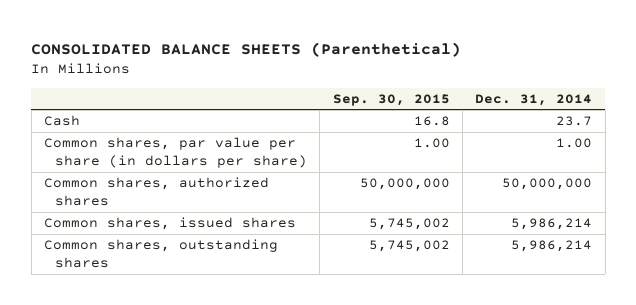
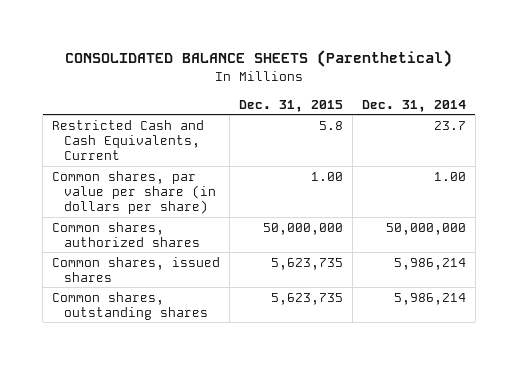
- | Sep. 30, 2015 | Dec. 31, 2014
+ | Dec. 31, 2015 | Dec. 31, 2014
- Cash | 16.8 | 23.7
+ Restricted Cash and Cash Equivalents, Current | 5.8 | 23.7

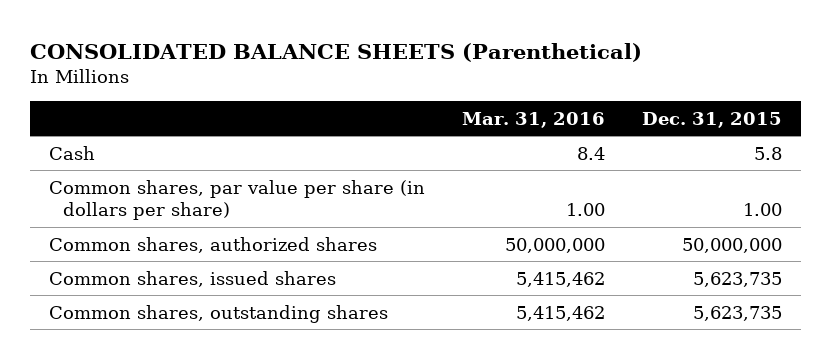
- | Dec. 31, 2015 | Dec. 31, 2014
+ | Mar. 31, 2016 | Dec. 31, 2015
- Restricted Cash and Cash Equivalents, Current | 5.8 | 23.7
+ Cash | 8.4 | 5.8

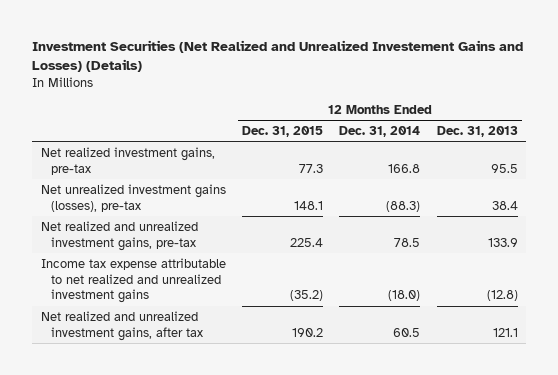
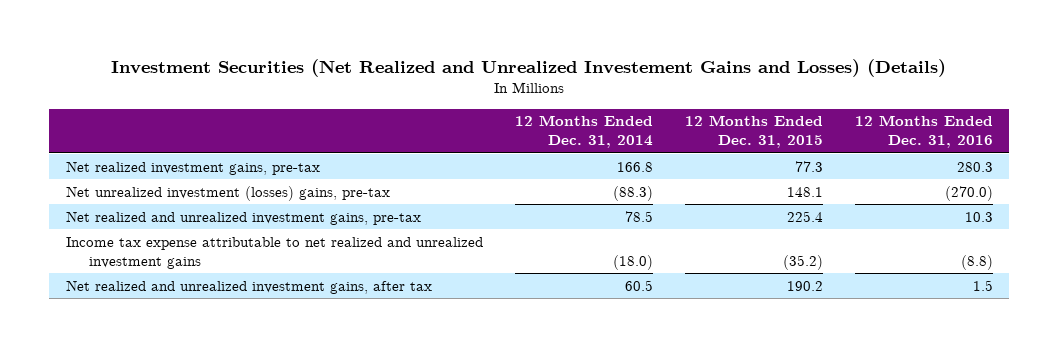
- | 12 Months Ended Dec. 31, 2015 | 12 Months Ended Dec. 31, 2014 | 12 Months Ended Dec. 31, 2013
+ | 12 Months Ended Dec. 31, 2014 | 12 Months Ended Dec. 31, 2015 | 12 Months Ended Dec. 31, 2016
- Net unrealized investment gains (losses), pre-tax | 148.1 | (88.3) | 38.4
+ Net unrealized investment (losses) gains, pre-tax | (88.3) | 148.1 | (270.0)

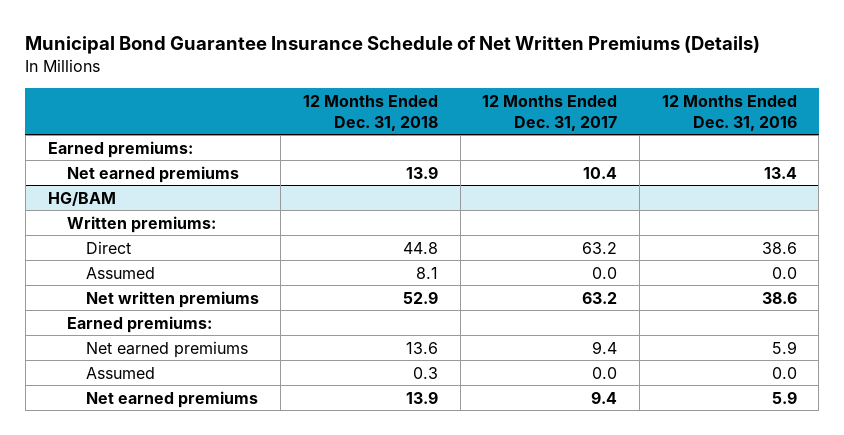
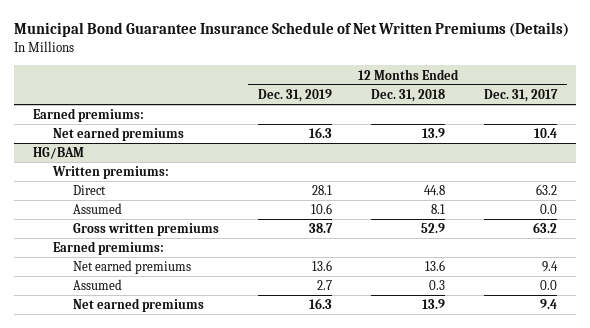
- | 12 Months Ended Dec. 31, 2018 | 12 Months Ended Dec. 31, 2017 | 12 Months Ended Dec. 31, 2016
+ | 12 Months Ended Dec. 31, 2019 | 12 Months Ended Dec. 31, 2018 | 12 Months Ended Dec. 31, 2017
@ HG/BAM
- Net written premiums | 52.9 | 63.2 | 38.6
+ Gross written premiums | 38.7 | 52.9 | 63.2

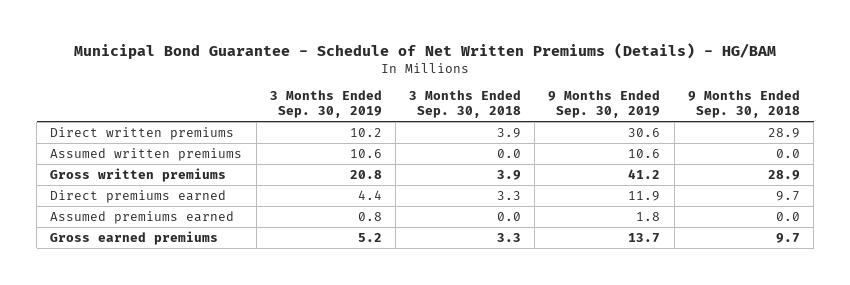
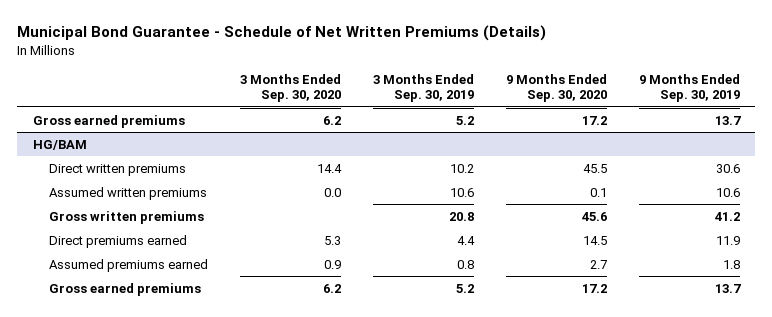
- Municipal Bond Guarantee - Schedule of Net Written Premiums (Details) - HG/BAM
+ Municipal Bond Guarantee - Schedule of Net Written Premiums (Details)
- | 3 Months Ended Sep. 30, 2019 | 3 Months Ended Sep. 30, 2018 | 9 Months Ended Sep. 30, 2019 | 9 Months Ended Sep. 30, 2018
+ | 3 Months Ended Sep. 30, 2020 | 3 Months Ended Sep. 30, 2019 | 9 Months Ended Sep. 30, 2020 | 9 Months Ended Sep. 30, 2019
+ Gross earned premiums | 6.2 | 5.2 | 17.2 | 13.7
+ HG/BAM

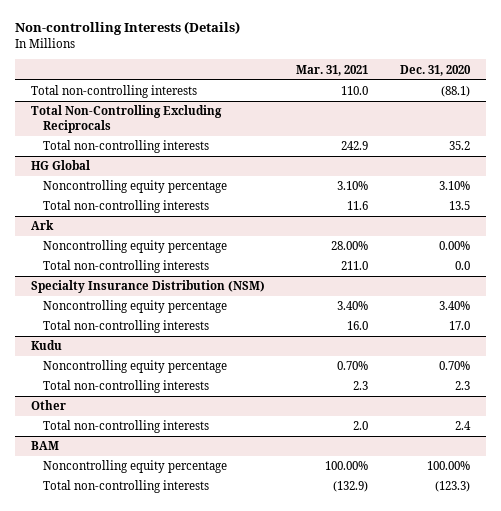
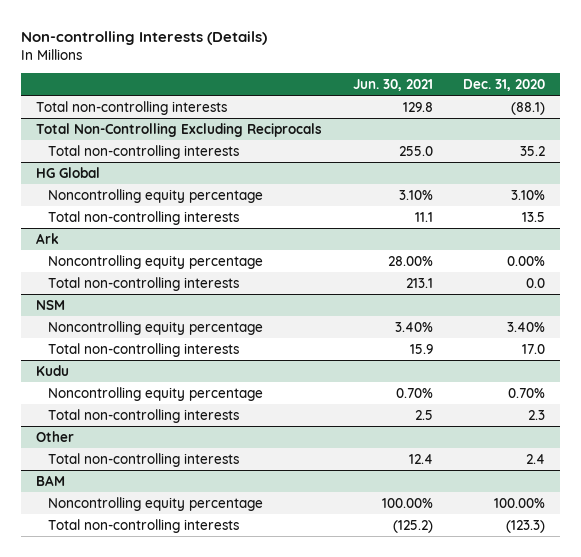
- | Mar. 31, 2021 | Dec. 31, 2020
+ | Jun. 30, 2021 | Dec. 31, 2020
- Specialty Insurance Distribution (NSM)
+ NSM

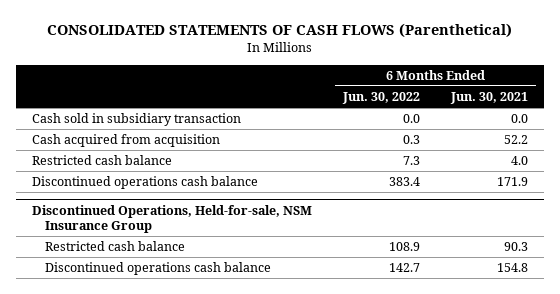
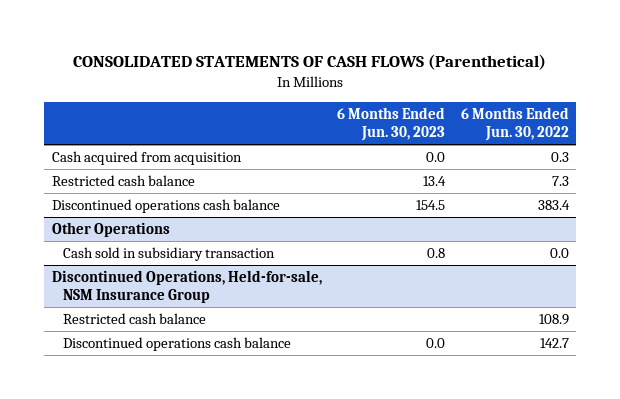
- | 6 Months Ended Jun. 30, 2022 | 6 Months Ended Jun. 30, 2021
+ | 6 Months Ended Jun. 30, 2023 | 6 Months Ended Jun. 30, 2022
- Cash sold in subsidiary transaction | 0.0 | 0.0
+ Other Operations
+ Cash sold in subsidiary transaction | 0.8 | 0.0

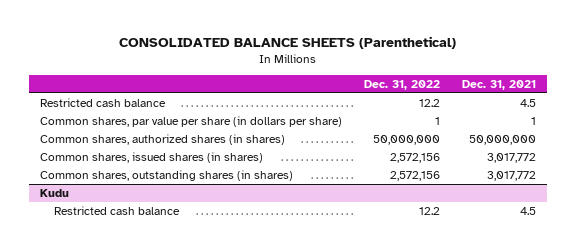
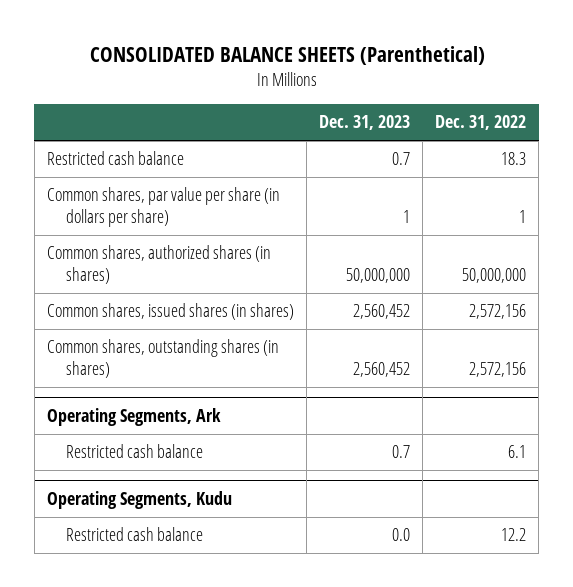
- | Dec. 31, 2022 | Dec. 31, 2021
+ | Dec. 31, 2023 | Dec. 31, 2022
- Restricted cash balance | 12.2 | 4.5
+ Restricted cash balance | 0.7 | 18.3
- Kudu
+ Operating Segments, Ark
+ Restricted cash balance | 0.7 | 6.1
+ Operating Segments, Kudu

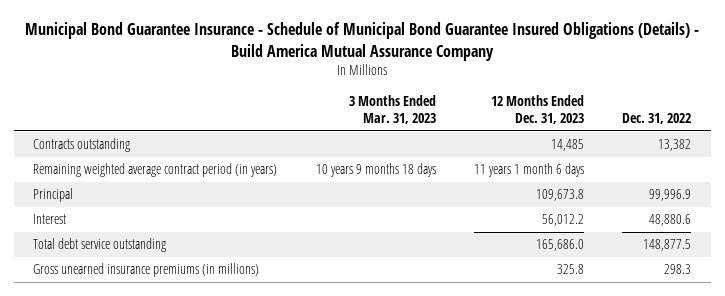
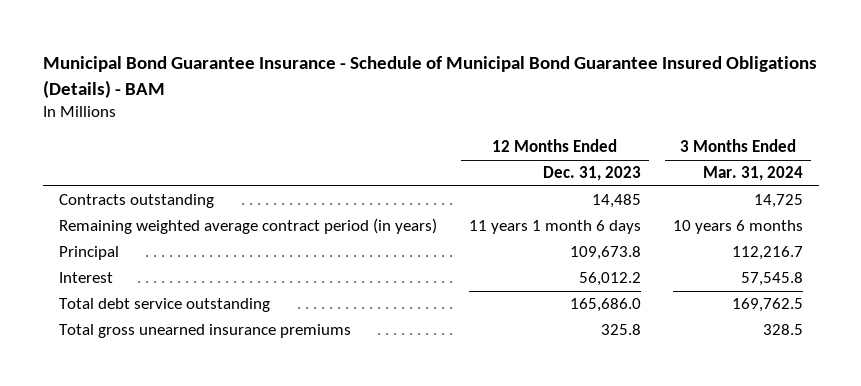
- Municipal Bond Guarantee Insurance - Schedule of Municipal Bond Guarantee Insured Obligations (Details) - Build America Mutual Assurance Company
+ Municipal Bond Guarantee Insurance - Schedule of Municipal Bond Guarantee Insured Obligations (Details) - BAM
- | 3 Months Ended Mar. 31, 2023 | 12 Months Ended Dec. 31, 2023 | Dec. 31, 2022
+ | 12 Months Ended Dec. 31, 2023 | 3 Months Ended Mar. 31, 2024
- Gross unearned insurance premiums (in millions) | | 325.8 | 298.3
+ Total gross unearned insurance premiums | 325.8 | 328.5

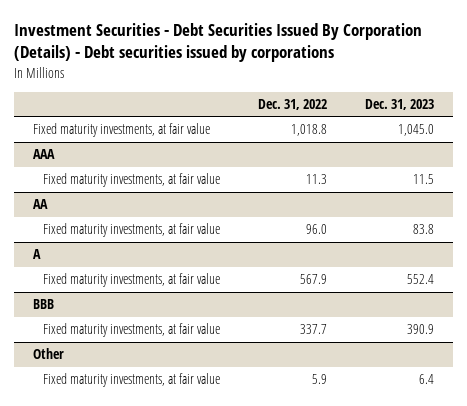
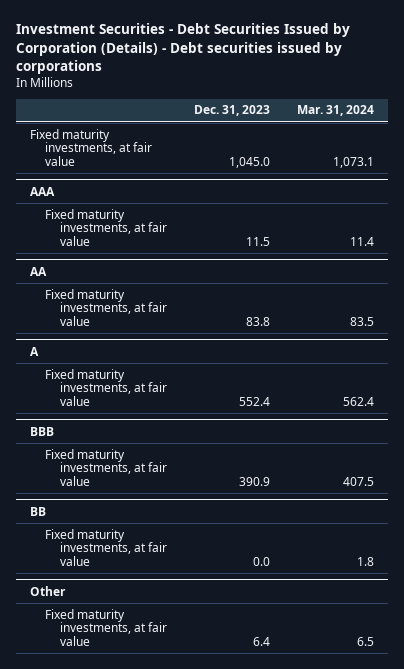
- Investment Securities - Debt Securities Issued By Corporation (Details) - Debt securities issued by corporations
+ Investment Securities - Debt Securities Issued by Corporation (Details) - Debt securities issued by corporations
- | Dec. 31, 2022 | Dec. 31, 2023
+ | Dec. 31, 2023 | Mar. 31, 2024
+ BB
+ Fixed maturity investments, at fair value | 0.0 | 1.8

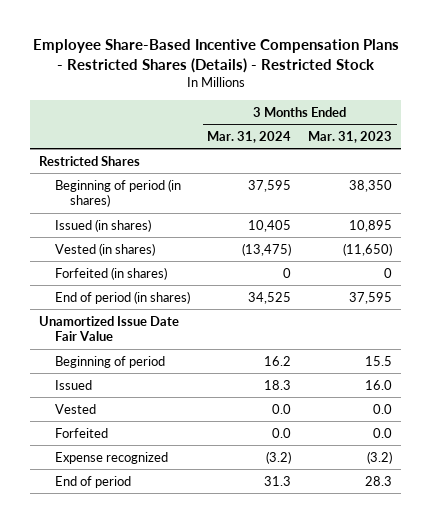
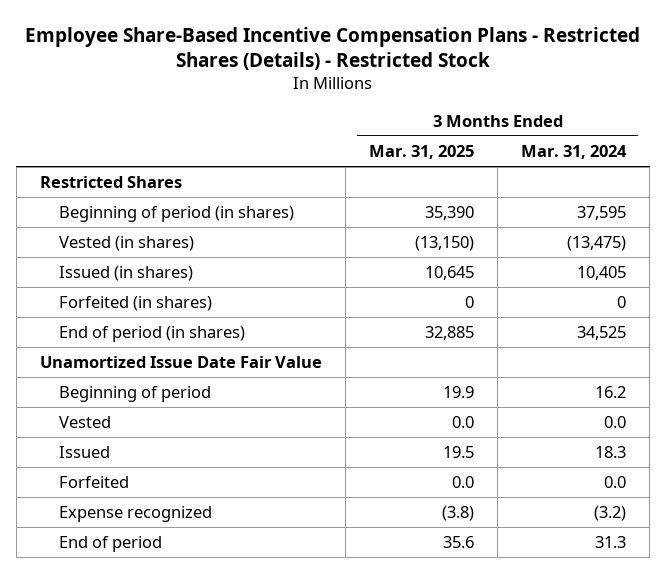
- | 3 Months Ended Mar. 31, 2024 | 3 Months Ended Mar. 31, 2023
+ | 3 Months Ended Mar. 31, 2025 | 3 Months Ended Mar. 31, 2024
moved down: Issued (in shares) | 10,645 | 10,405
moved down: Issued | 19.5 | 18.3

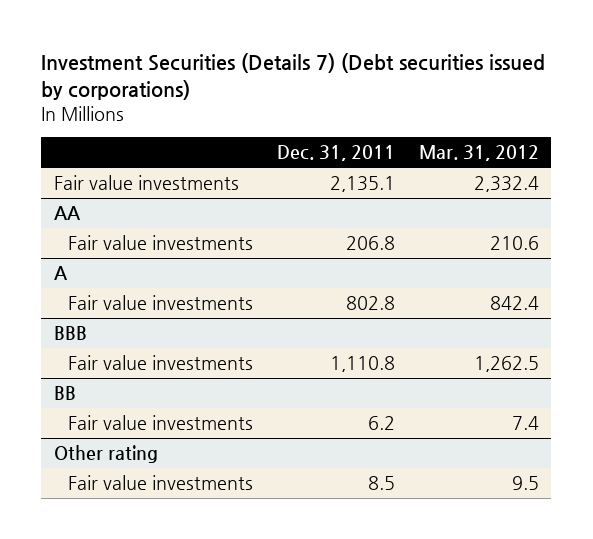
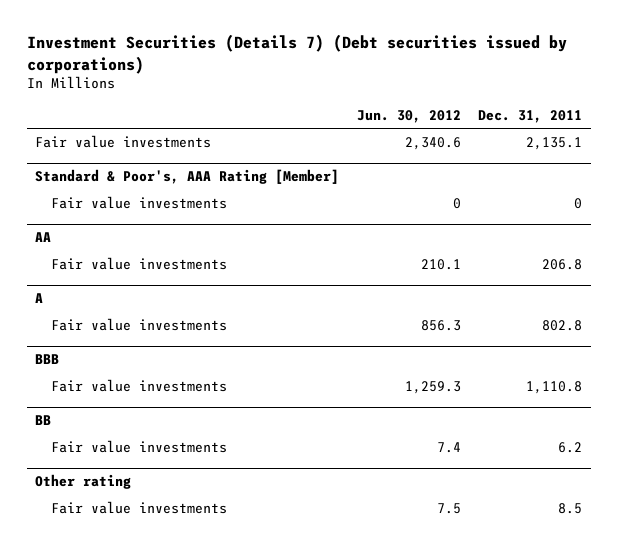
- | Dec. 31, 2011 | Mar. 31, 2012
+ | Jun. 30, 2012 | Dec. 31, 2011
+ Standard & Poor's, AAA Rating [Member]
+ Fair value investments | 0 | 0

